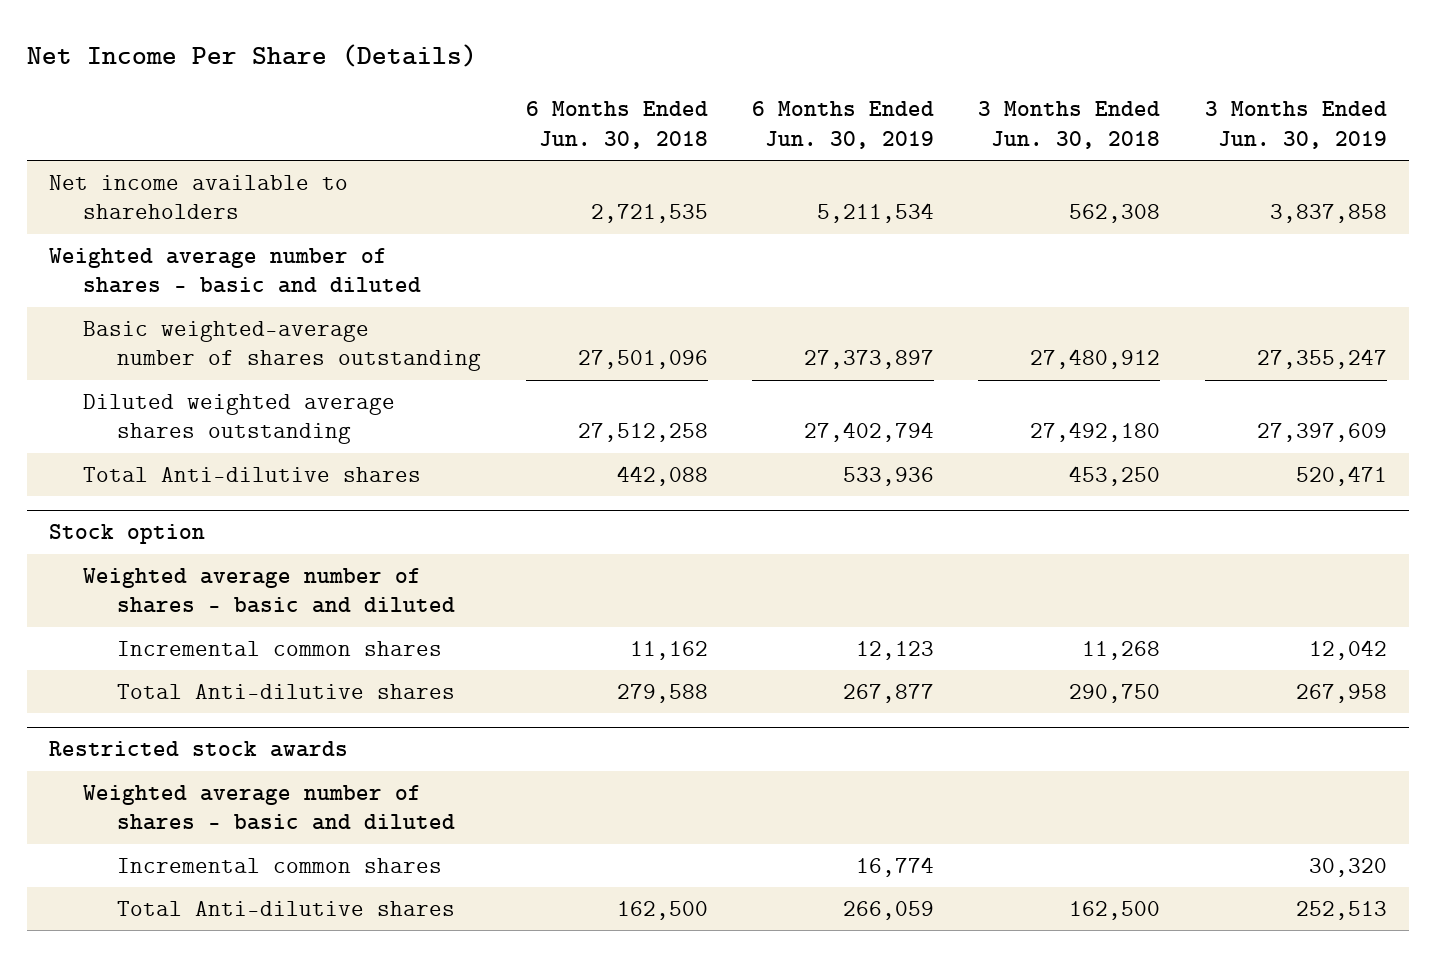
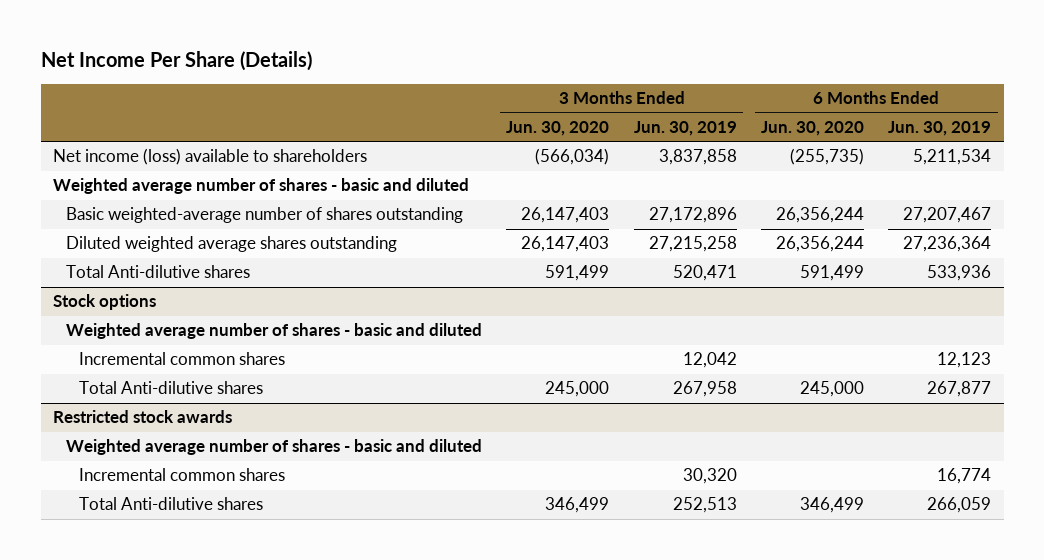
- | 6 Months Ended Jun. 30, 2018 | 6 Months Ended Jun. 30, 2019 | 3 Months Ended Jun. 30, 2018 | 3 Months Ended Jun. 30, 2019
+ | 3 Months Ended Jun. 30, 2020 | 3 Months Ended Jun. 30, 2019 | 6 Months Ended Jun. 30, 2020 | 6 Months Ended Jun. 30, 2019
- Net income available to shareholders | 2,721,535 | 5,211,534 | 562,308 | 3,837,858
+ Net income (loss) available to shareholders | (566,034) | 3,837,858 | (255,735) | 5,211,534
- Basic weighted-average number of shares outstanding | 27,501,096 | 27,373,897 | 27,480,912 | 27,355,247
- Diluted weighted average shares outstanding | 27,512,258 | 27,402,794 | 27,492,180 | 27,397,609
+ Basic weighted-average number of shares outstanding | 26,147,403 | 27,172,896 | 26,356,244 | 27,207,467
+ Diluted weighted average shares outstanding | 26,147,403 | 27,215,258 | 26,356,244 | 27,236,364
- Stock option
+ Stock options

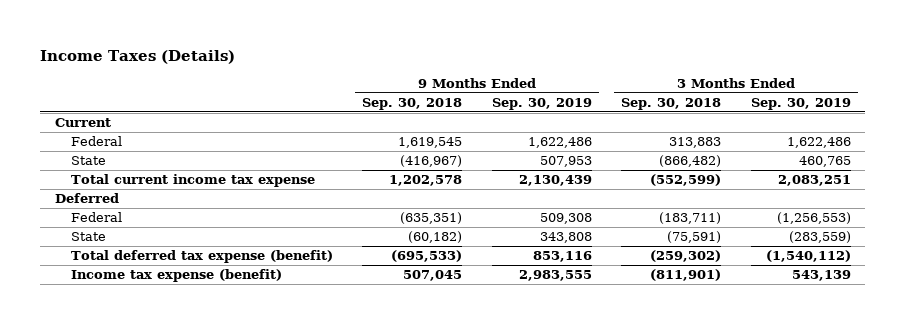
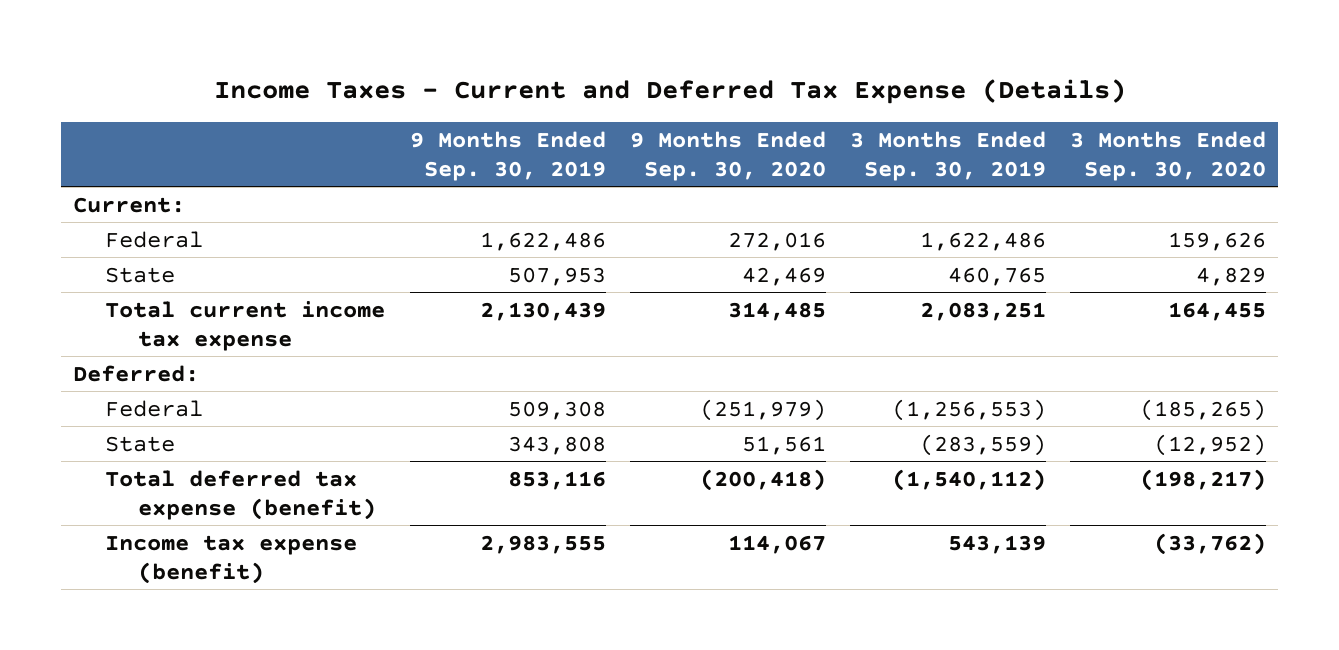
- Income Taxes (Details)
+ Income Taxes - Current and Deferred Tax Expense (Details)
- | 9 Months Ended Sep. 30, 2018 | 9 Months Ended Sep. 30, 2019 | 3 Months Ended Sep. 30, 2018 | 3 Months Ended Sep. 30, 2019
+ | 9 Months Ended Sep. 30, 2019 | 9 Months Ended Sep. 30, 2020 | 3 Months Ended Sep. 30, 2019 | 3 Months Ended Sep. 30, 2020
- Current
+ Current:
- Deferred
+ Deferred:

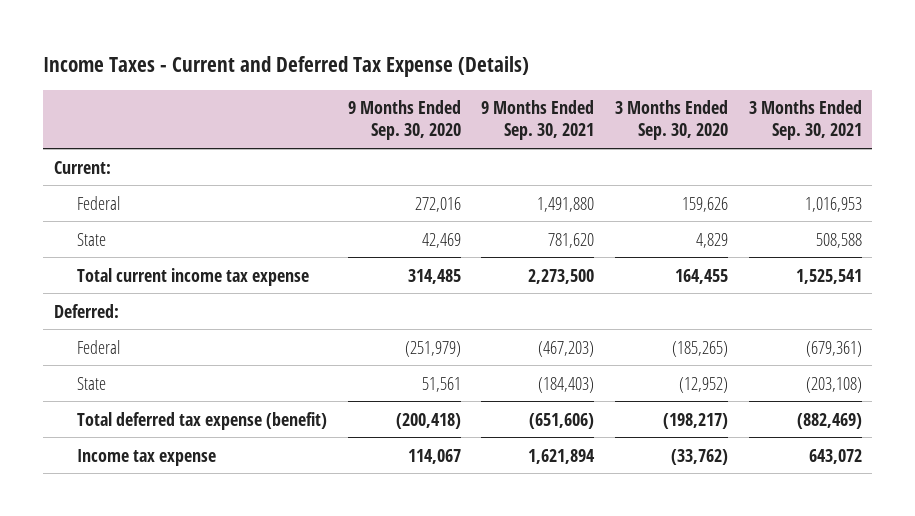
- | 9 Months Ended Sep. 30, 2019 | 9 Months Ended Sep. 30, 2020 | 3 Months Ended Sep. 30, 2019 | 3 Months Ended Sep. 30, 2020
+ | 9 Months Ended Sep. 30, 2020 | 9 Months Ended Sep. 30, 2021 | 3 Months Ended Sep. 30, 2020 | 3 Months Ended Sep. 30, 2021
- Income tax expense (benefit) | 2,983,555 | 114,067 | 543,139 | (33,762)
+ Income tax expense | 114,067 | 1,621,894 | (33,762) | 643,072

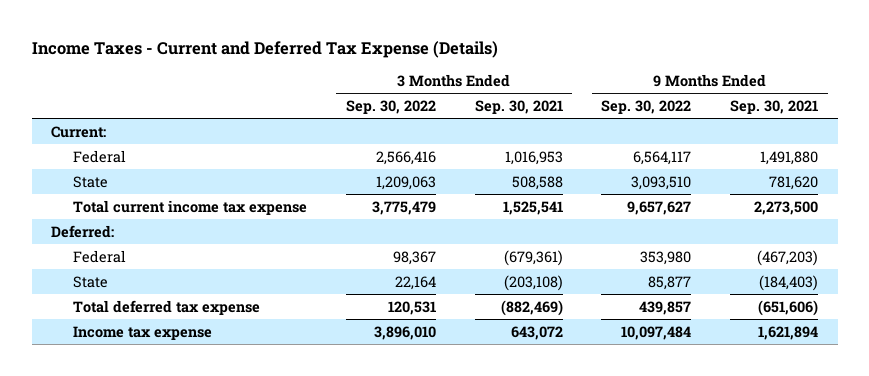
- | 9 Months Ended Sep. 30, 2020 | 9 Months Ended Sep. 30, 2021 | 3 Months Ended Sep. 30, 2020 | 3 Months Ended Sep. 30, 2021
+ | 3 Months Ended Sep. 30, 2022 | 3 Months Ended Sep. 30, 2021 | 9 Months Ended Sep. 30, 2022 | 9 Months Ended Sep. 30, 2021
- Total deferred tax expense (benefit) | (200,418) | (651,606) | (198,217) | (882,469)
+ Total deferred tax expense | 120,531 | (882,469) | 439,857 | (651,606)

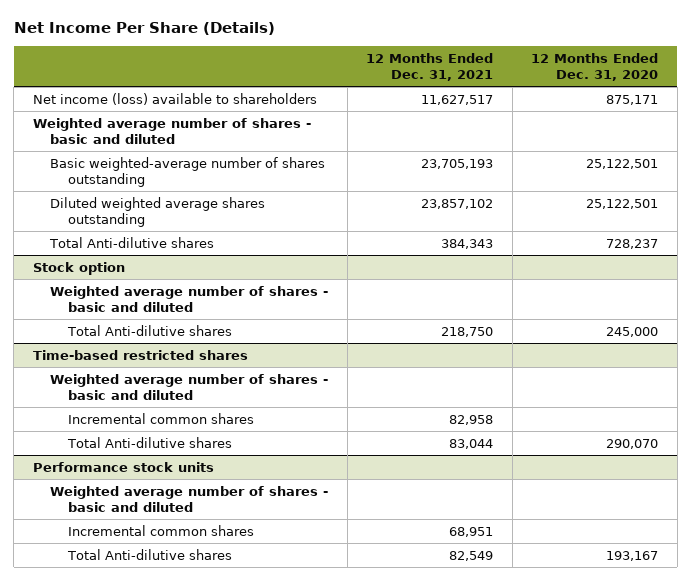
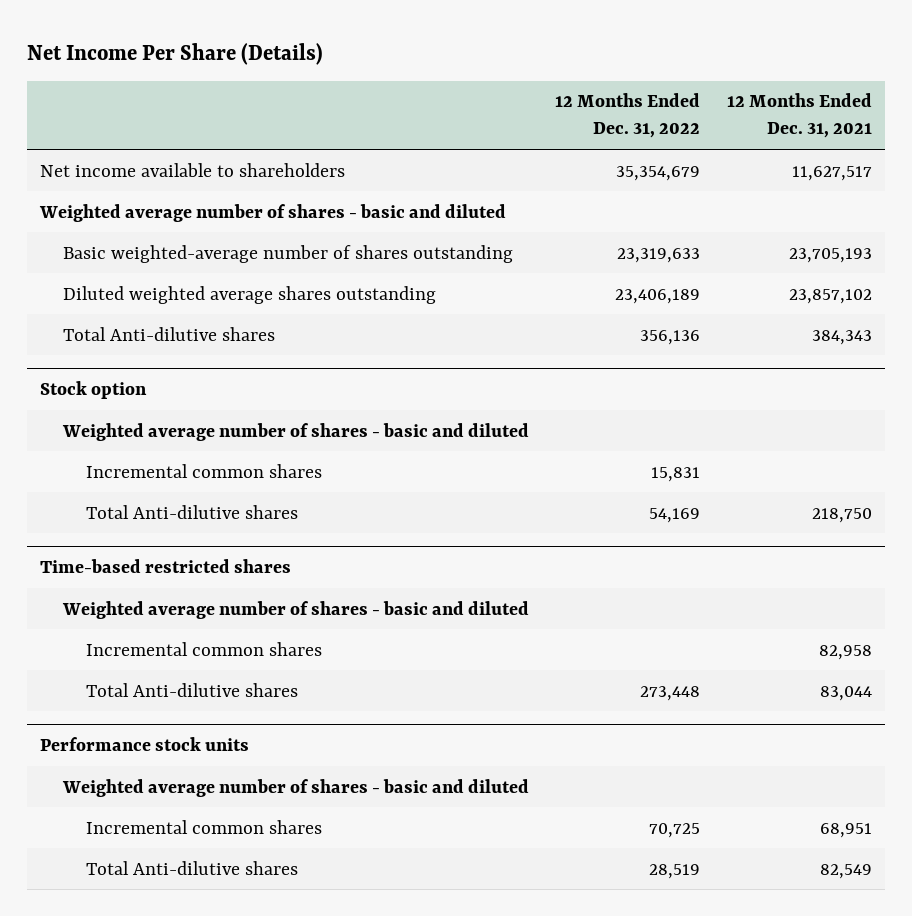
- | 12 Months Ended Dec. 31, 2021 | 12 Months Ended Dec. 31, 2020
+ | 12 Months Ended Dec. 31, 2022 | 12 Months Ended Dec. 31, 2021
- Net income (loss) available to shareholders | 11,627,517 | 875,171
+ Net income available to shareholders | 35,354,679 | 11,627,517
@ Stock option
+ Incremental common shares | 15,831 |

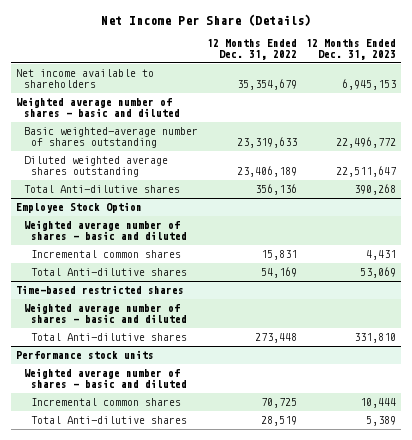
- | 12 Months Ended Dec. 31, 2022 | 12 Months Ended Dec. 31, 2021
+ | 12 Months Ended Dec. 31, 2022 | 12 Months Ended Dec. 31, 2023
- Stock option
+ Employee Stock Option
@ Time-based restricted shares
- Incremental common shares | | 82,958

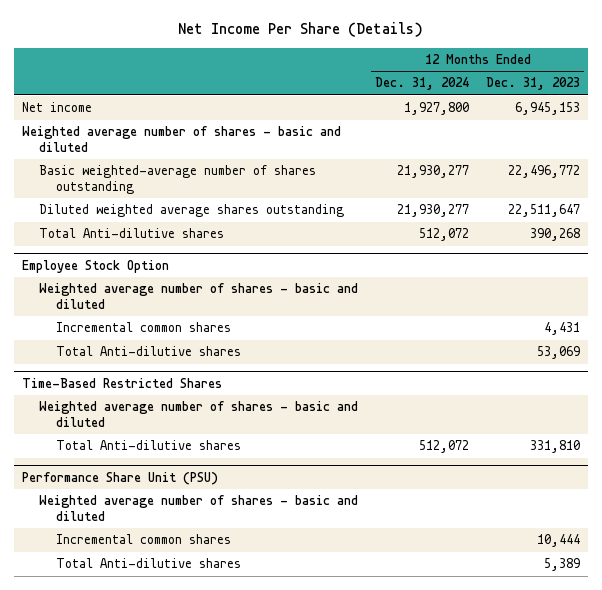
- | 12 Months Ended Dec. 31, 2022 | 12 Months Ended Dec. 31, 2023
+ | 12 Months Ended Dec. 31, 2024 | 12 Months Ended Dec. 31, 2023
- Net income available to shareholders | 35,354,679 | 6,945,153
+ Net income | 1,927,800 | 6,945,153
- Time-based restricted shares
+ Time-Based Restricted Shares
- Performance stock units
+ Performance Share Unit (PSU)

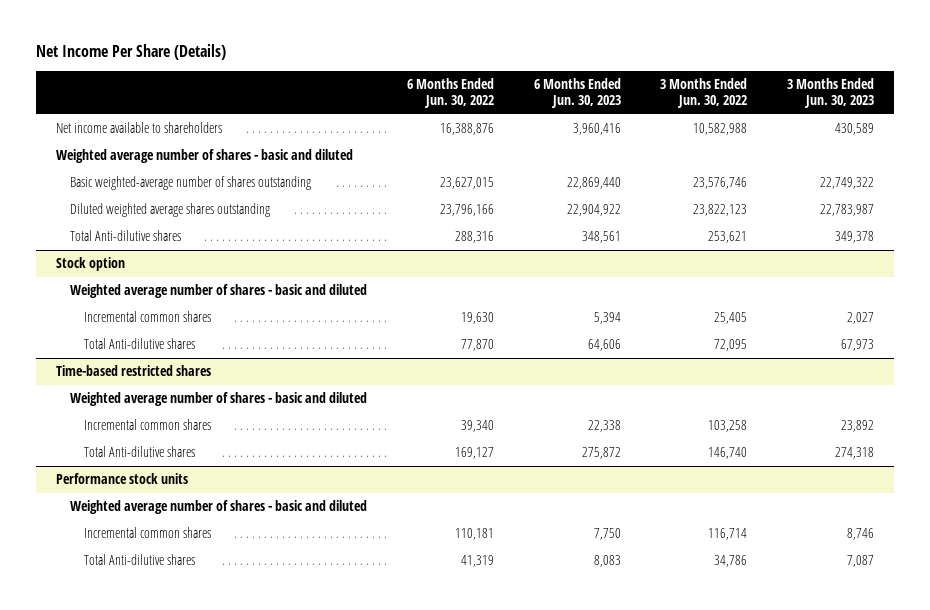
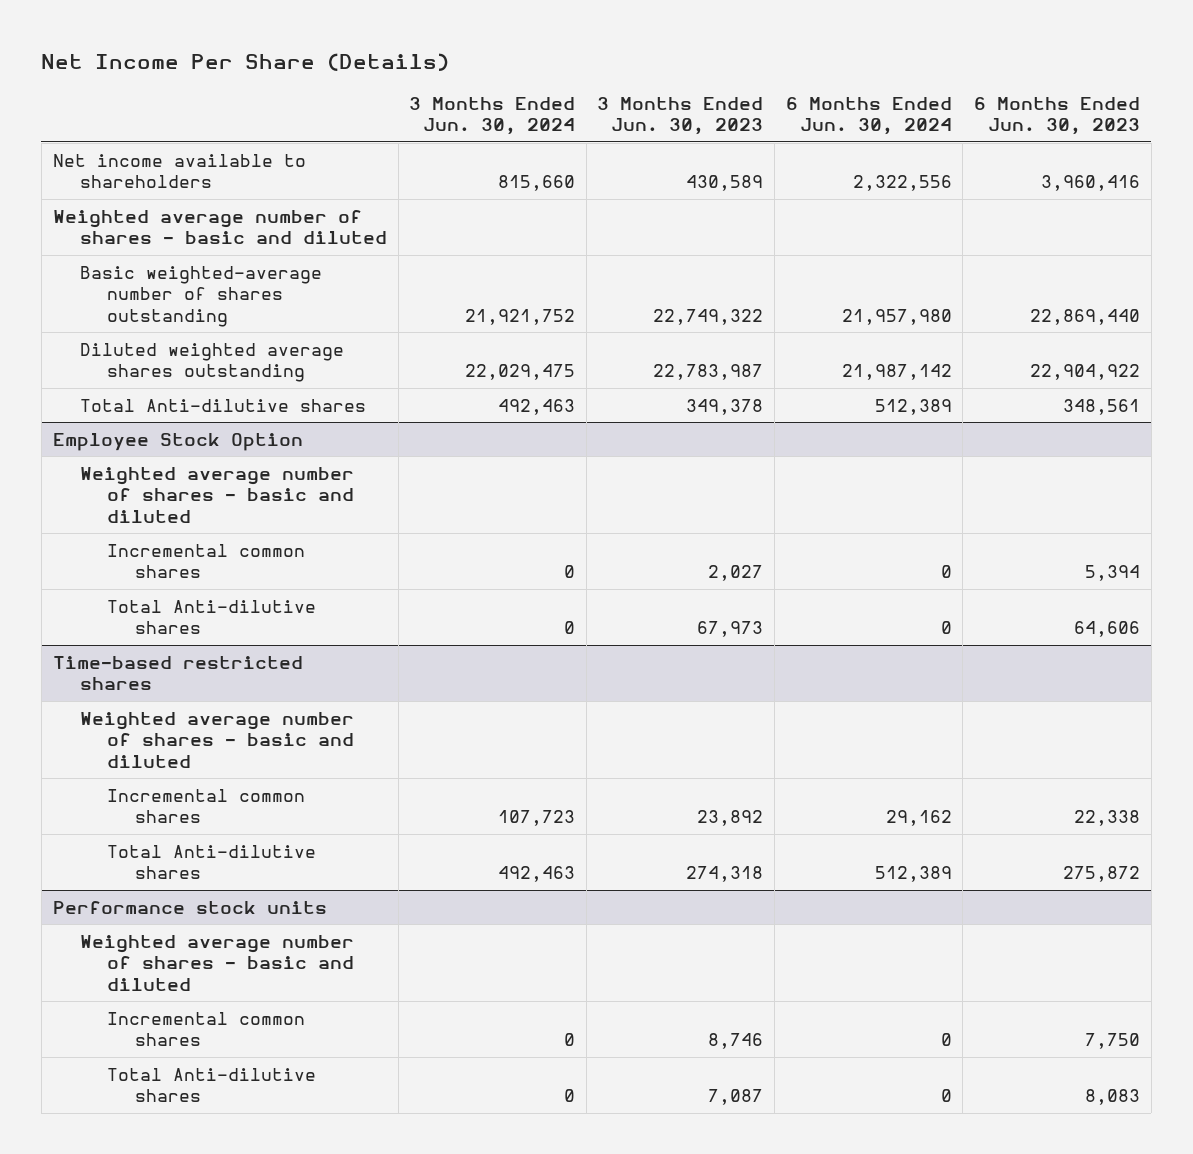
- | 6 Months Ended Jun. 30, 2022 | 6 Months Ended Jun. 30, 2023 | 3 Months Ended Jun. 30, 2022 | 3 Months Ended Jun. 30, 2023
+ | 3 Months Ended Jun. 30, 2024 | 3 Months Ended Jun. 30, 2023 | 6 Months Ended Jun. 30, 2024 | 6 Months Ended Jun. 30, 2023
- Stock option
+ Employee Stock Option

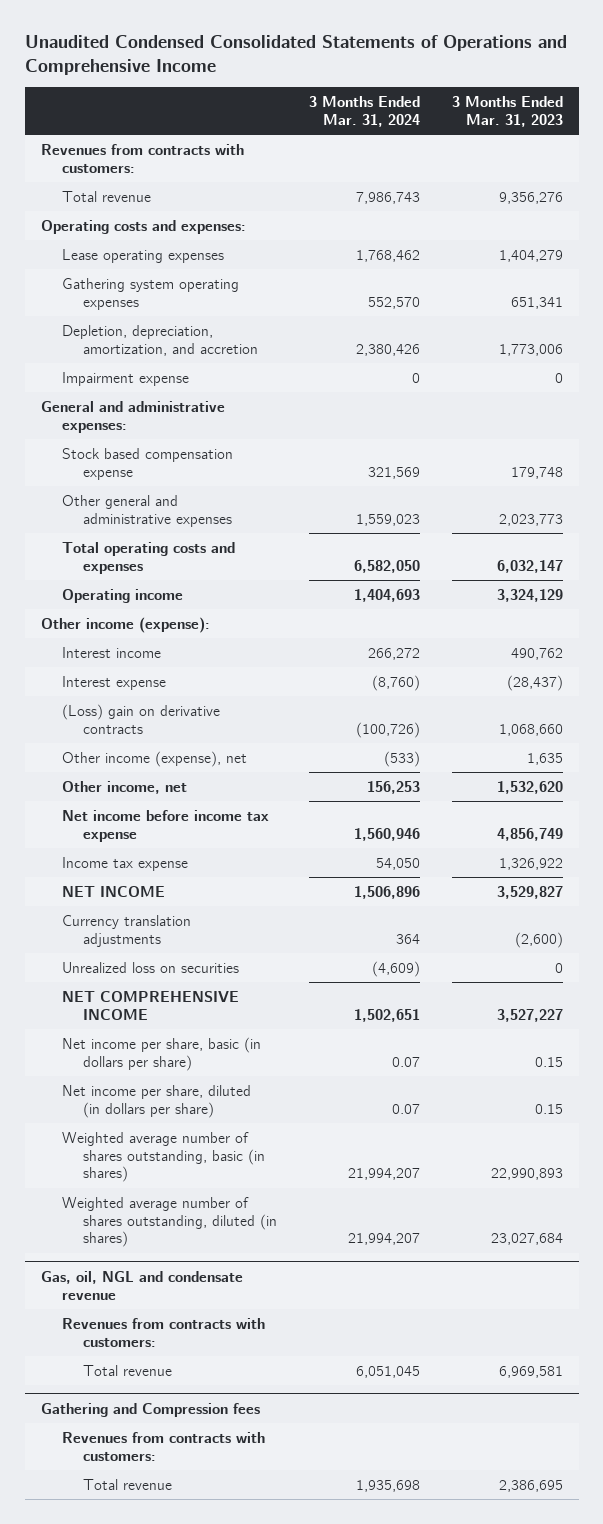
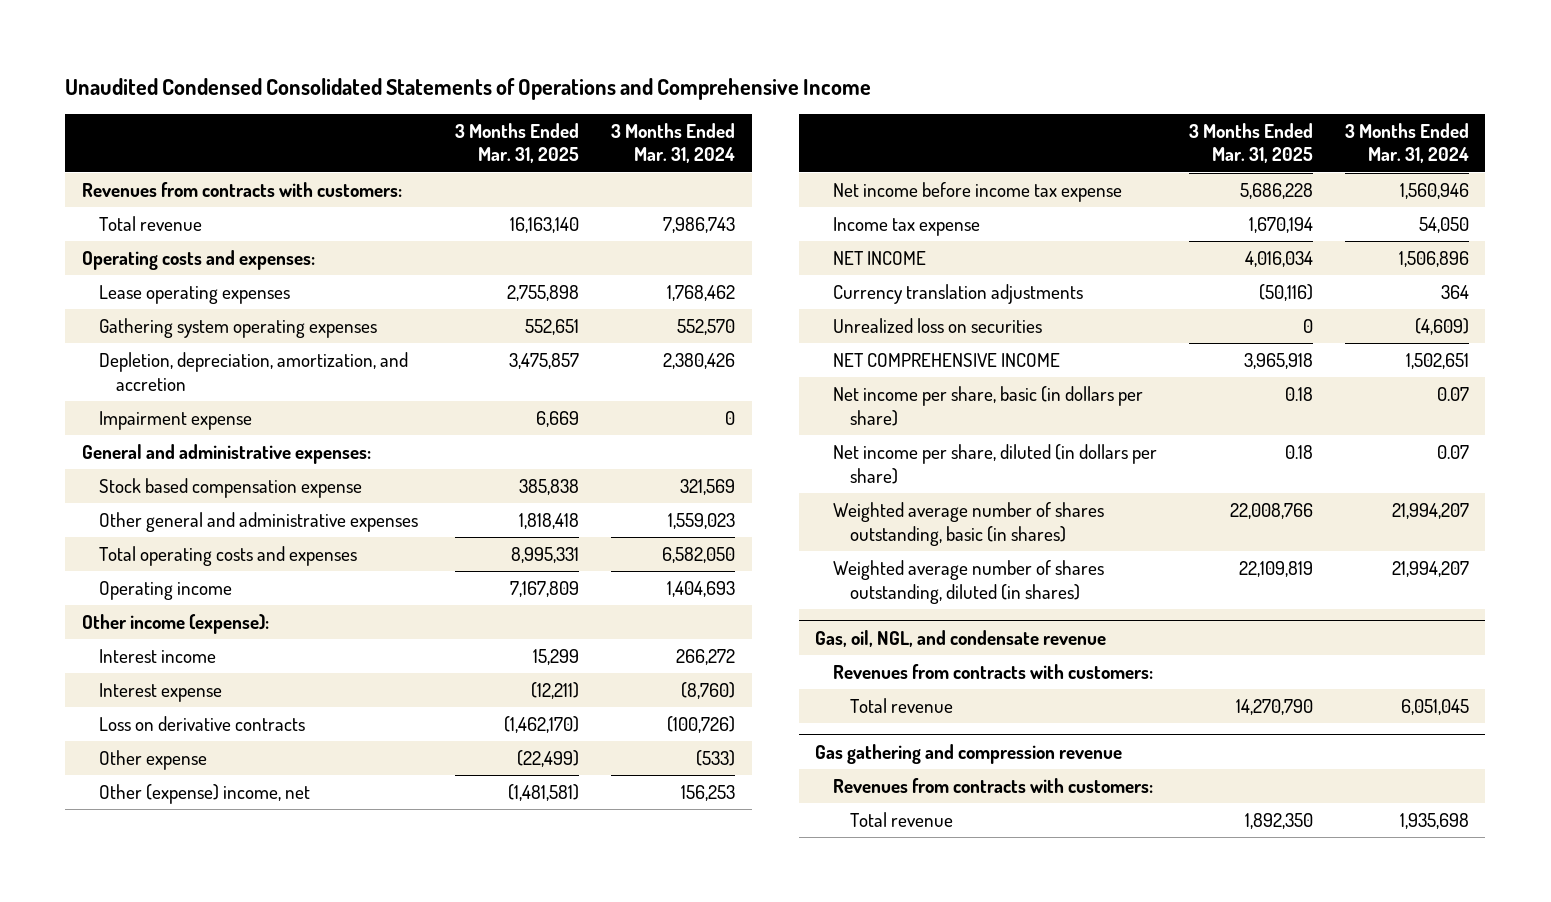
- | 3 Months Ended Mar. 31, 2024 | 3 Months Ended Mar. 31, 2023
+ | 3 Months Ended Mar. 31, 2025 | 3 Months Ended Mar. 31, 2024
- (Loss) gain on derivative contracts | (100,726) | 1,068,660
- Other income (expense), net | (533) | 1,635
- Other income, net | 156,253 | 1,532,620
+ Loss on derivative contracts | (1,462,170) | (100,726)
+ Other expense | (22,499) | (533)
+ Other (expense) income, net | (1,481,581) | 156,253
- Gas, oil, NGL and condensate revenue
+ Gas, oil, NGL, and condensate revenue
- Gathering and Compression fees
+ Gas gathering and compression revenue

